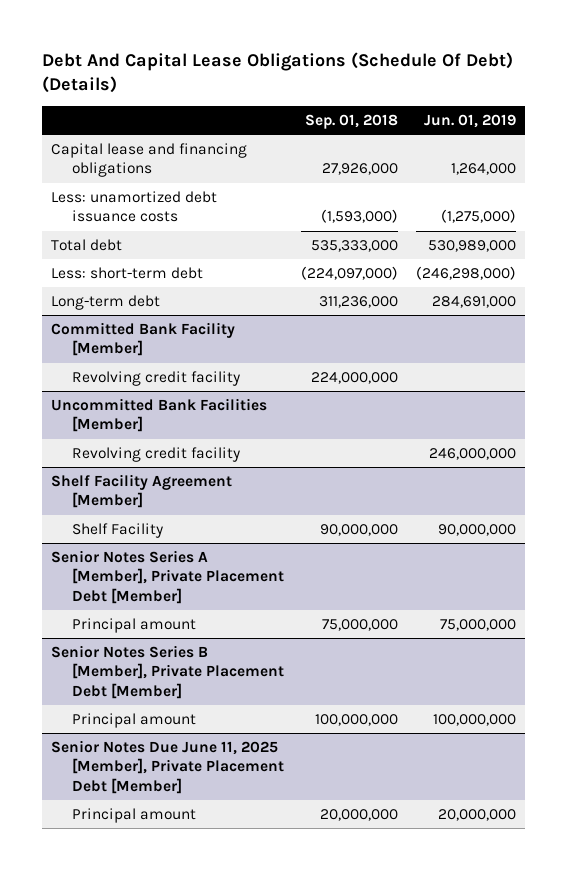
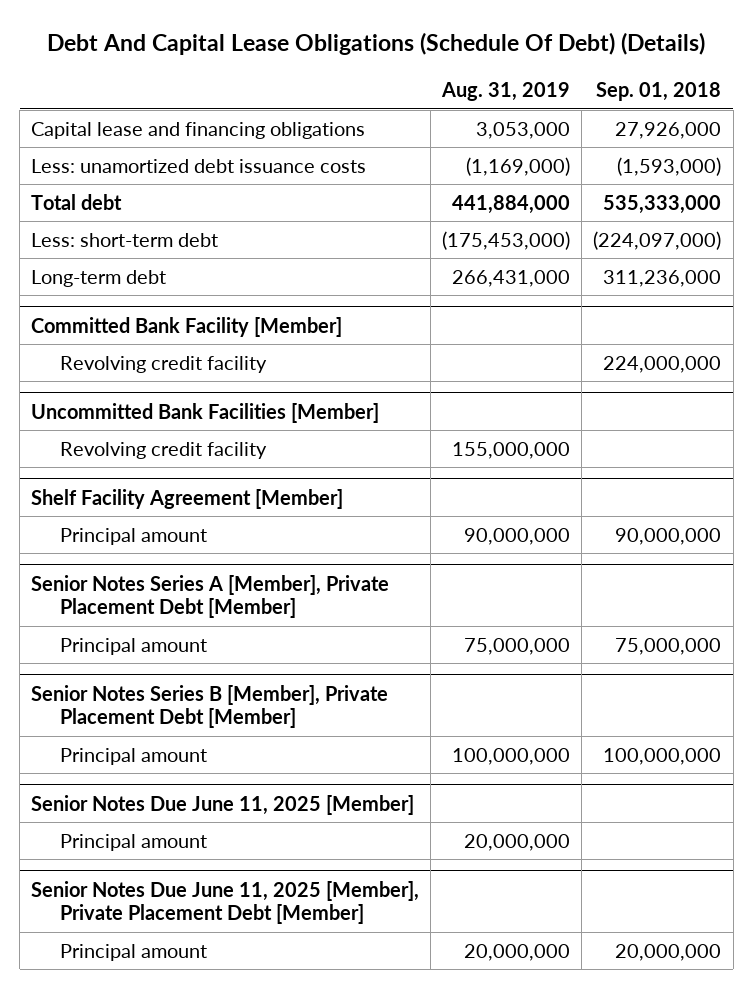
- | Sep. 01, 2018 | Jun. 01, 2019
+ | Aug. 31, 2019 | Sep. 01, 2018
@ Shelf Facility Agreement [Member]
- Shelf Facility | 90,000,000 | 90,000,000
+ Principal amount | 90,000,000 | 90,000,000
+ Senior Notes Due June 11, 2025 [Member]
+ Principal amount | 20,000,000 |

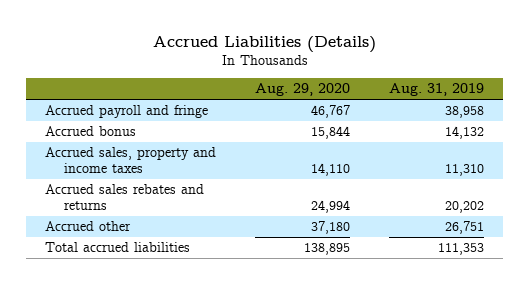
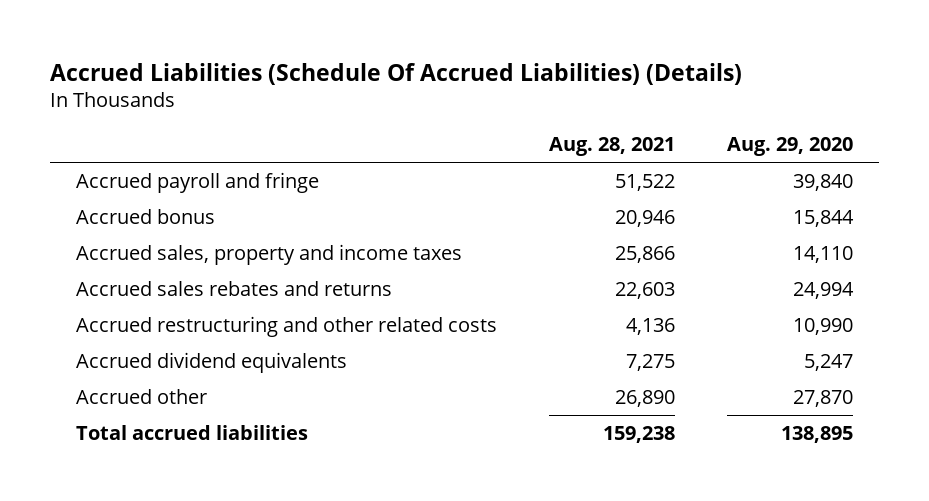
- Accrued Liabilities (Details)
+ Accrued Liabilities (Schedule Of Accrued Liabilities) (Details)
- | Aug. 29, 2020 | Aug. 31, 2019
+ | Aug. 28, 2021 | Aug. 29, 2020
- Accrued payroll and fringe | 46,767 | 38,958
+ Accrued payroll and fringe | 51,522 | 39,840
- Accrued other | 37,180 | 26,751
+ Accrued restructuring and other related costs | 4,136 | 10,990
+ Accrued dividend equivalents | 7,275 | 5,247
+ Accrued other | 26,890 | 27,870

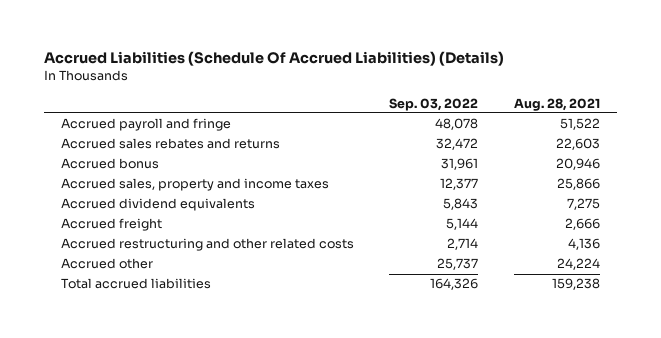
- | Aug. 28, 2021 | Aug. 29, 2020
+ | Sep. 03, 2022 | Aug. 28, 2021
moved up: Accrued sales rebates and returns | 32,472 | 22,603
- Accrued other | 26,890 | 27,870
+ Accrued freight | 5,144 | 2,666
moved down: Accrued restructuring and other related costs | 2,714 | 4,136
+ Accrued other | 25,737 | 24,224

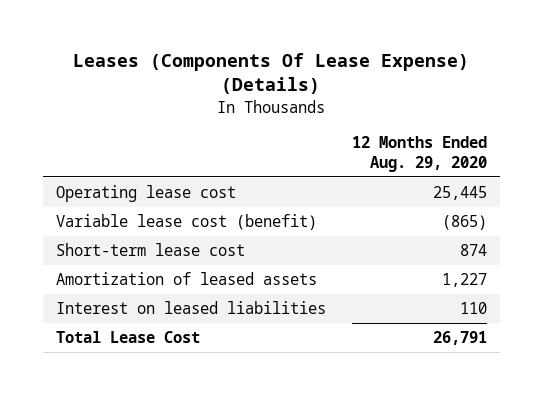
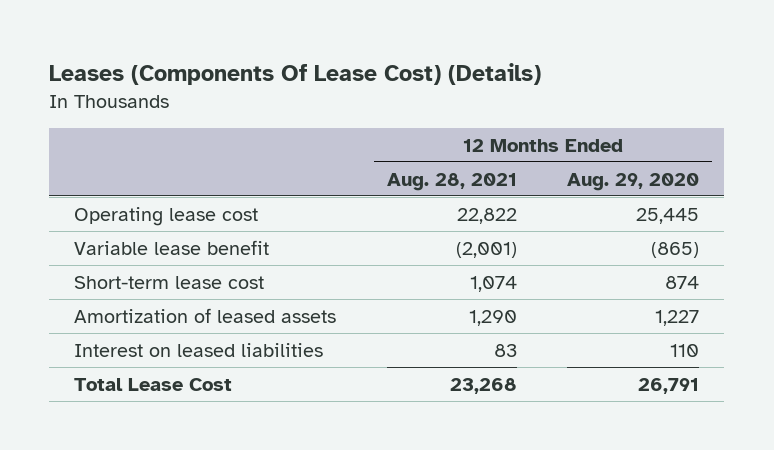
- Leases (Components Of Lease Expense) (Details)
+ Leases (Components Of Lease Cost) (Details)
- | 12 Months Ended Aug. 29, 2020
+ | 12 Months Ended Aug. 28, 2021 | 12 Months Ended Aug. 29, 2020
- Variable lease cost (benefit) | (865)
+ Variable lease benefit | (2,001) | (865)

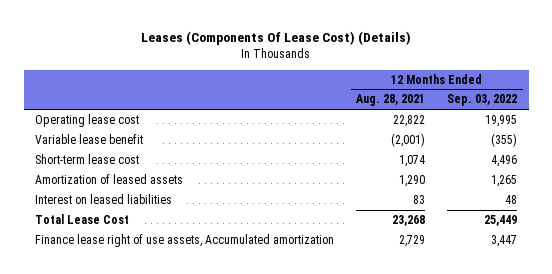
- | 12 Months Ended Aug. 28, 2021 | 12 Months Ended Aug. 29, 2020
+ | 12 Months Ended Aug. 28, 2021 | 12 Months Ended Sep. 03, 2022
+ Finance lease right of use assets, Accumulated amortization | 2,729 | 3,447

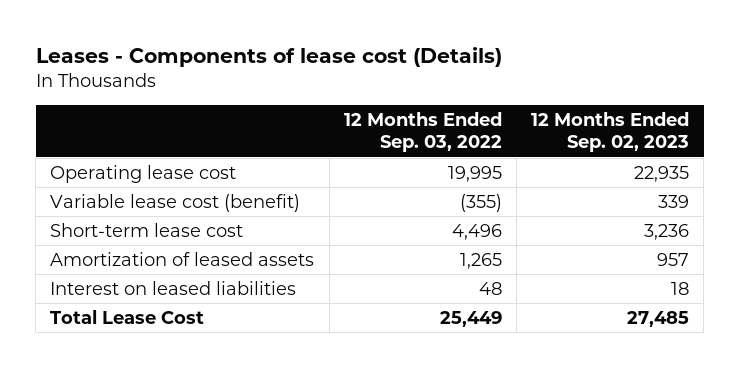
- Leases (Components Of Lease Cost) (Details)
+ Leases - Components of lease cost (Details)
- | 12 Months Ended Aug. 28, 2021 | 12 Months Ended Sep. 03, 2022
+ | 12 Months Ended Sep. 03, 2022 | 12 Months Ended Sep. 02, 2023
- Variable lease benefit | (2,001) | (355)
+ Variable lease cost (benefit) | (355) | 339
- Finance lease right of use assets, Accumulated amortization | 2,729 | 3,447

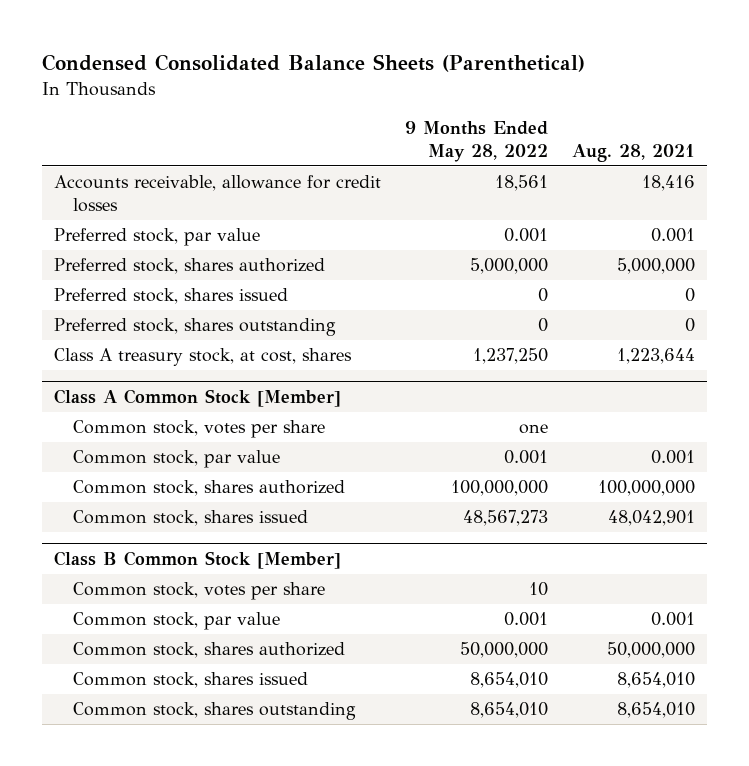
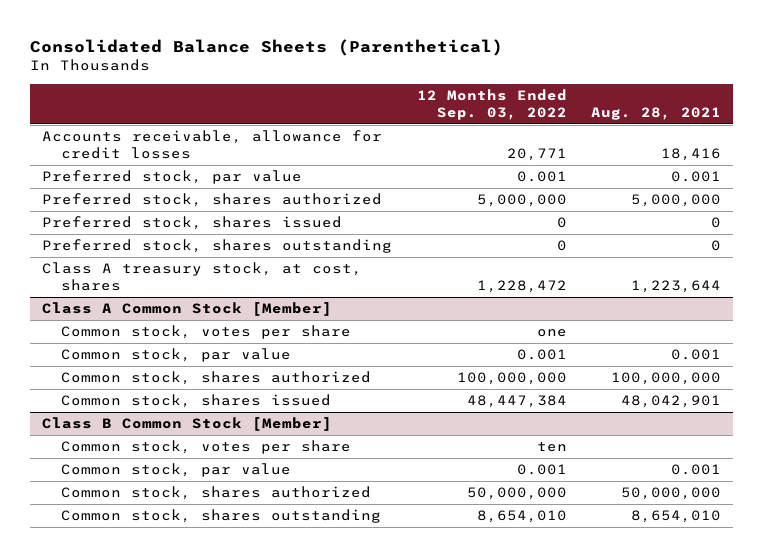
- Condensed Consolidated Balance Sheets (Parenthetical)
+ Consolidated Balance Sheets (Parenthetical)
- | 9 Months Ended May 28, 2022 | Aug. 28, 2021
+ | 12 Months Ended Sep. 03, 2022 | Aug. 28, 2021
@ Class B Common Stock [Member]
- Common stock, shares issued | 8,654,010 | 8,654,010

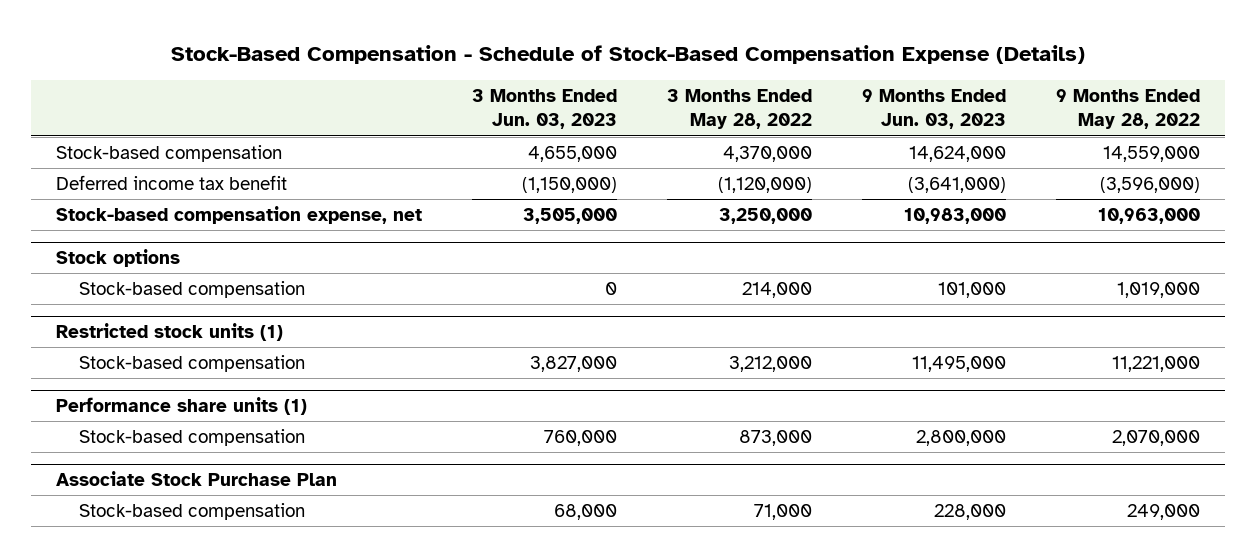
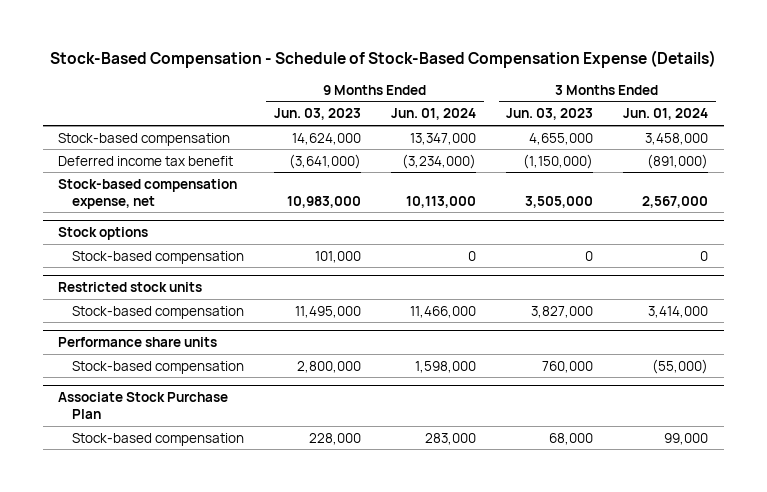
- | 3 Months Ended Jun. 03, 2023 | 3 Months Ended May 28, 2022 | 9 Months Ended Jun. 03, 2023 | 9 Months Ended May 28, 2022
+ | 9 Months Ended Jun. 03, 2023 | 9 Months Ended Jun. 01, 2024 | 3 Months Ended Jun. 03, 2023 | 3 Months Ended Jun. 01, 2024
- Restricted stock units (1)
+ Restricted stock units
- Performance share units (1)
+ Performance share units

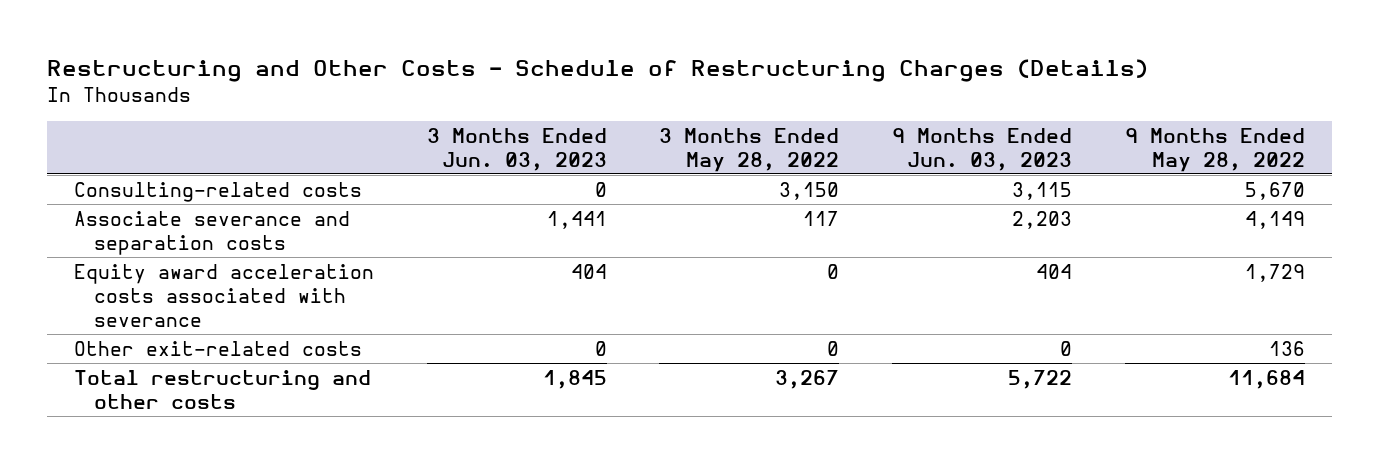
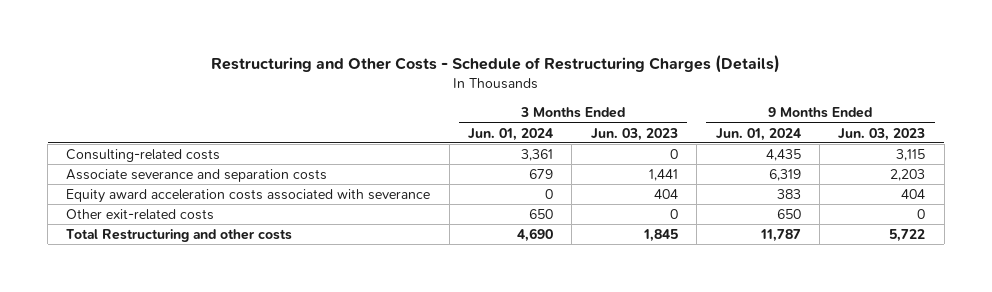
- | 3 Months Ended Jun. 03, 2023 | 3 Months Ended May 28, 2022 | 9 Months Ended Jun. 03, 2023 | 9 Months Ended May 28, 2022
+ | 3 Months Ended Jun. 01, 2024 | 3 Months Ended Jun. 03, 2023 | 9 Months Ended Jun. 01, 2024 | 9 Months Ended Jun. 03, 2023
- Total restructuring and other costs | 1,845 | 3,267 | 5,722 | 11,684
+ Total Restructuring and other costs | 4,690 | 1,845 | 11,787 | 5,722

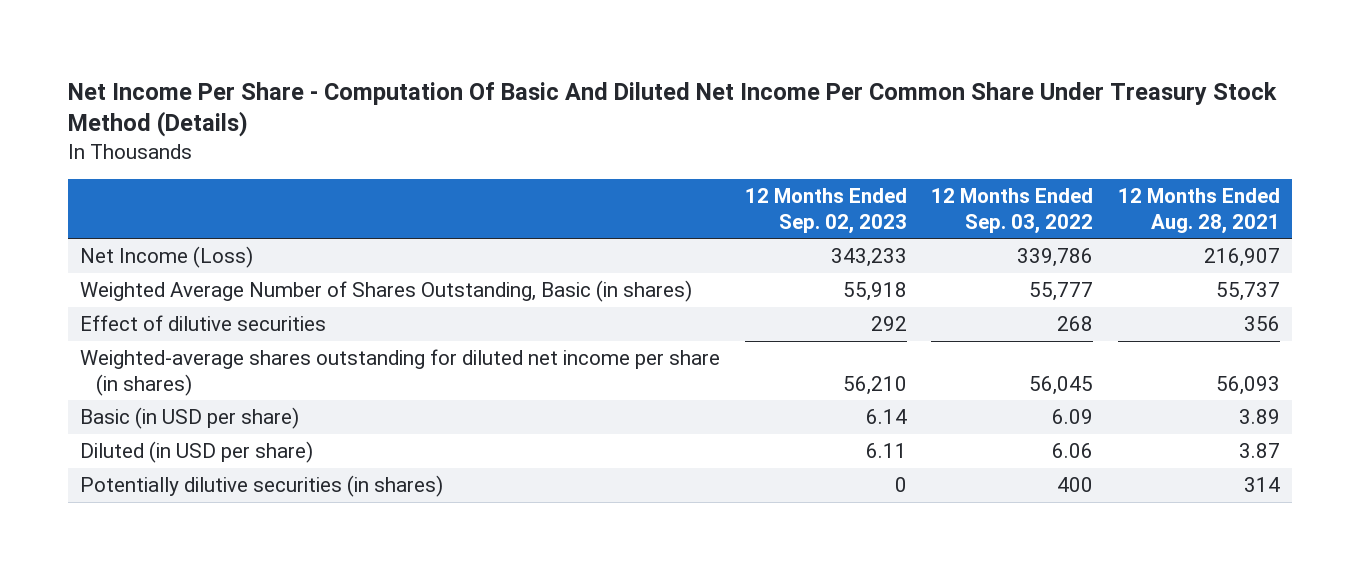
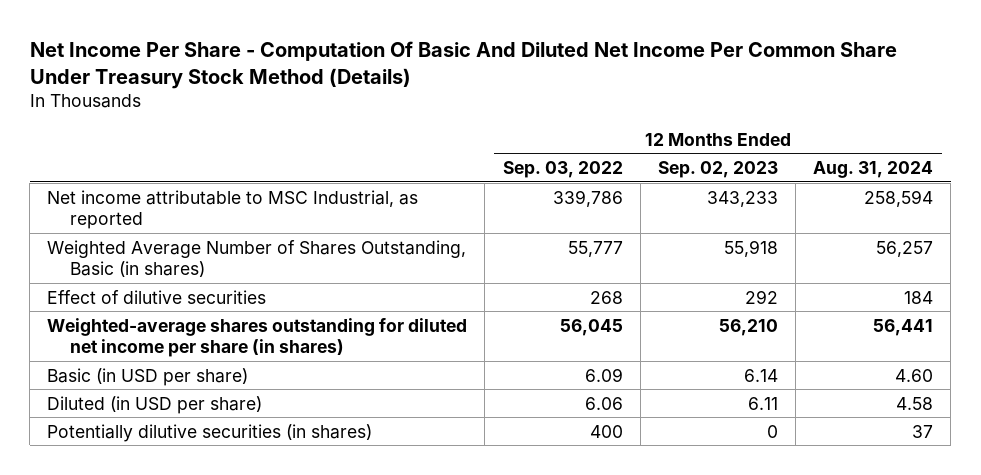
- | 12 Months Ended Sep. 02, 2023 | 12 Months Ended Sep. 03, 2022 | 12 Months Ended Aug. 28, 2021
+ | 12 Months Ended Sep. 03, 2022 | 12 Months Ended Sep. 02, 2023 | 12 Months Ended Aug. 31, 2024
- Net Income (Loss) | 343,233 | 339,786 | 216,907
+ Net income attributable to MSC Industrial, as reported | 339,786 | 343,233 | 258,594

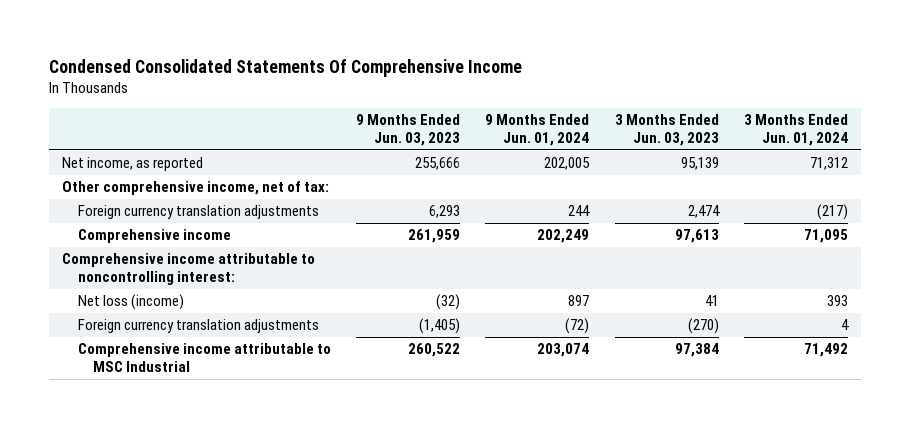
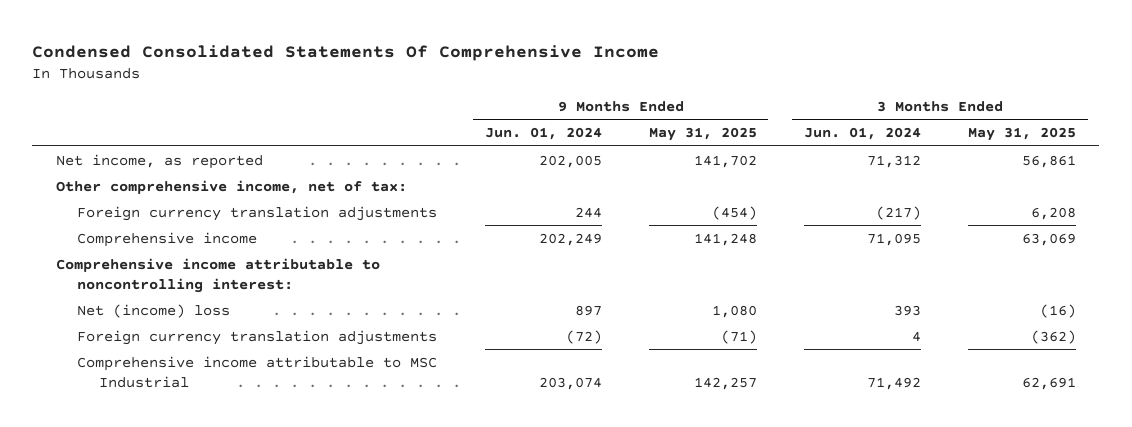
- | 9 Months Ended Jun. 03, 2023 | 9 Months Ended Jun. 01, 2024 | 3 Months Ended Jun. 03, 2023 | 3 Months Ended Jun. 01, 2024
+ | 9 Months Ended Jun. 01, 2024 | 9 Months Ended May 31, 2025 | 3 Months Ended Jun. 01, 2024 | 3 Months Ended May 31, 2025
- Net loss (income) | (32) | 897 | 41 | 393
+ Net (income) loss | 897 | 1,080 | 393 | (16)

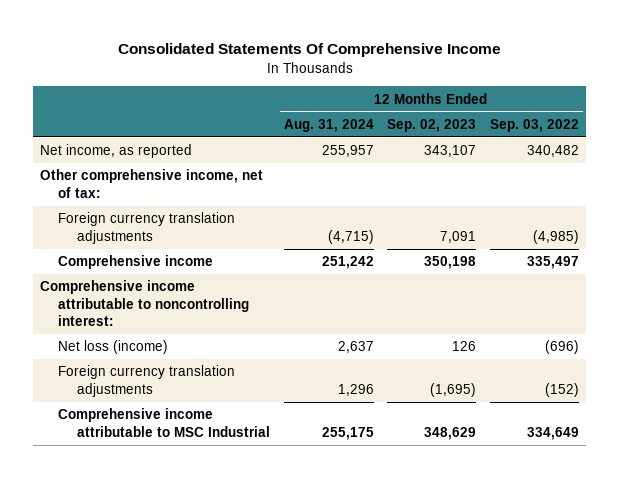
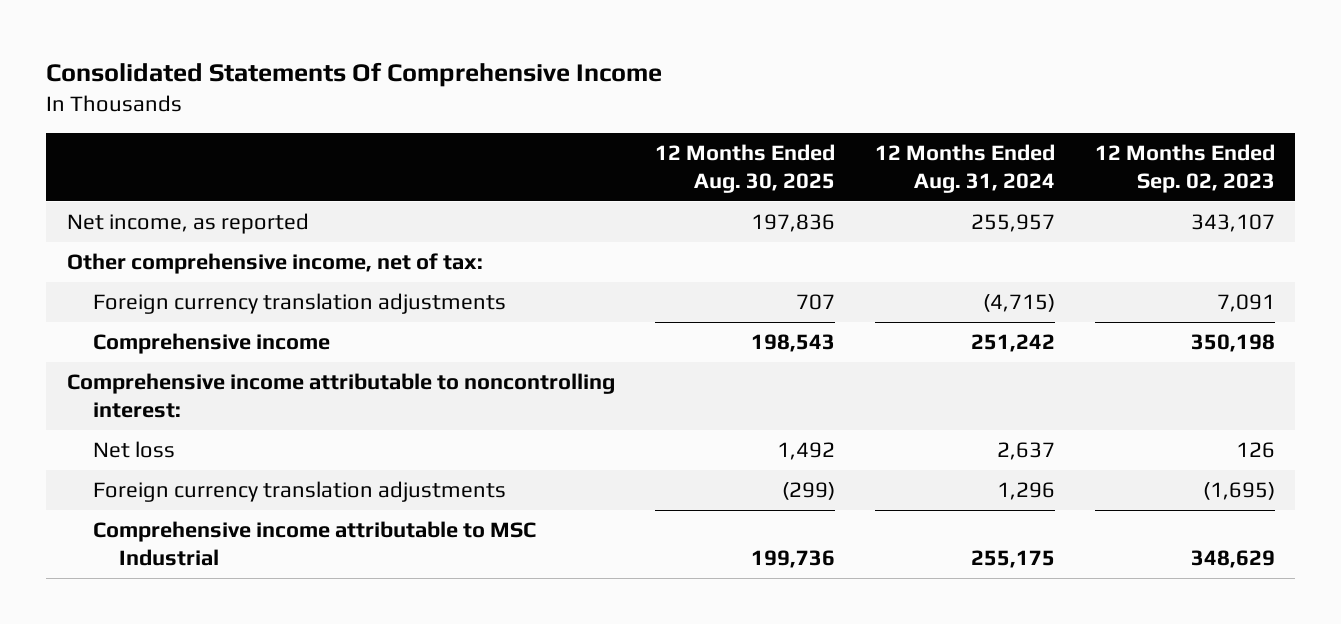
- | 12 Months Ended Aug. 31, 2024 | 12 Months Ended Sep. 02, 2023 | 12 Months Ended Sep. 03, 2022
+ | 12 Months Ended Aug. 30, 2025 | 12 Months Ended Aug. 31, 2024 | 12 Months Ended Sep. 02, 2023
- Net loss (income) | 2,637 | 126 | (696)
+ Net loss | 1,492 | 2,637 | 126

